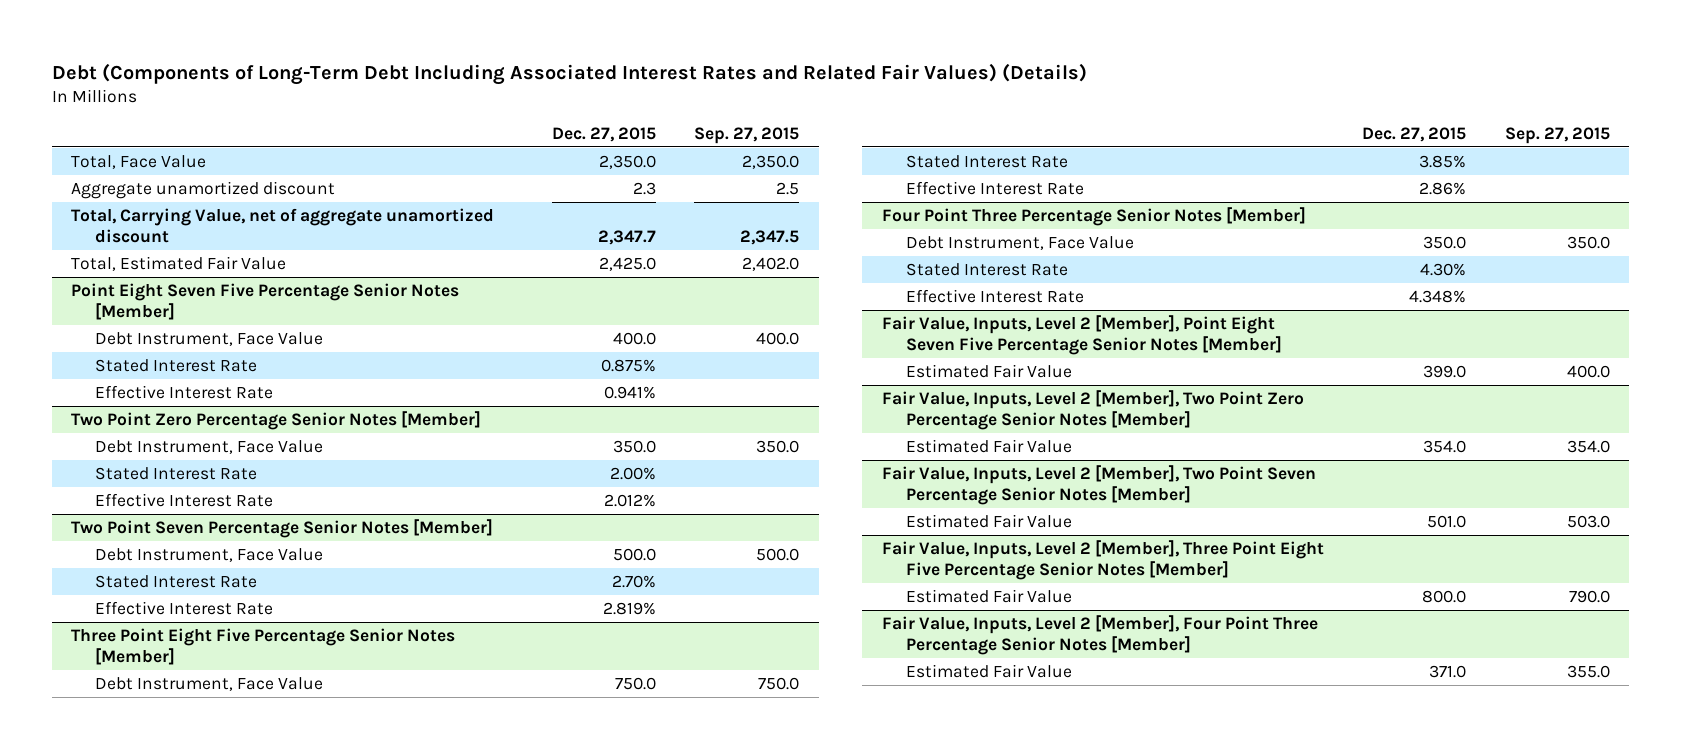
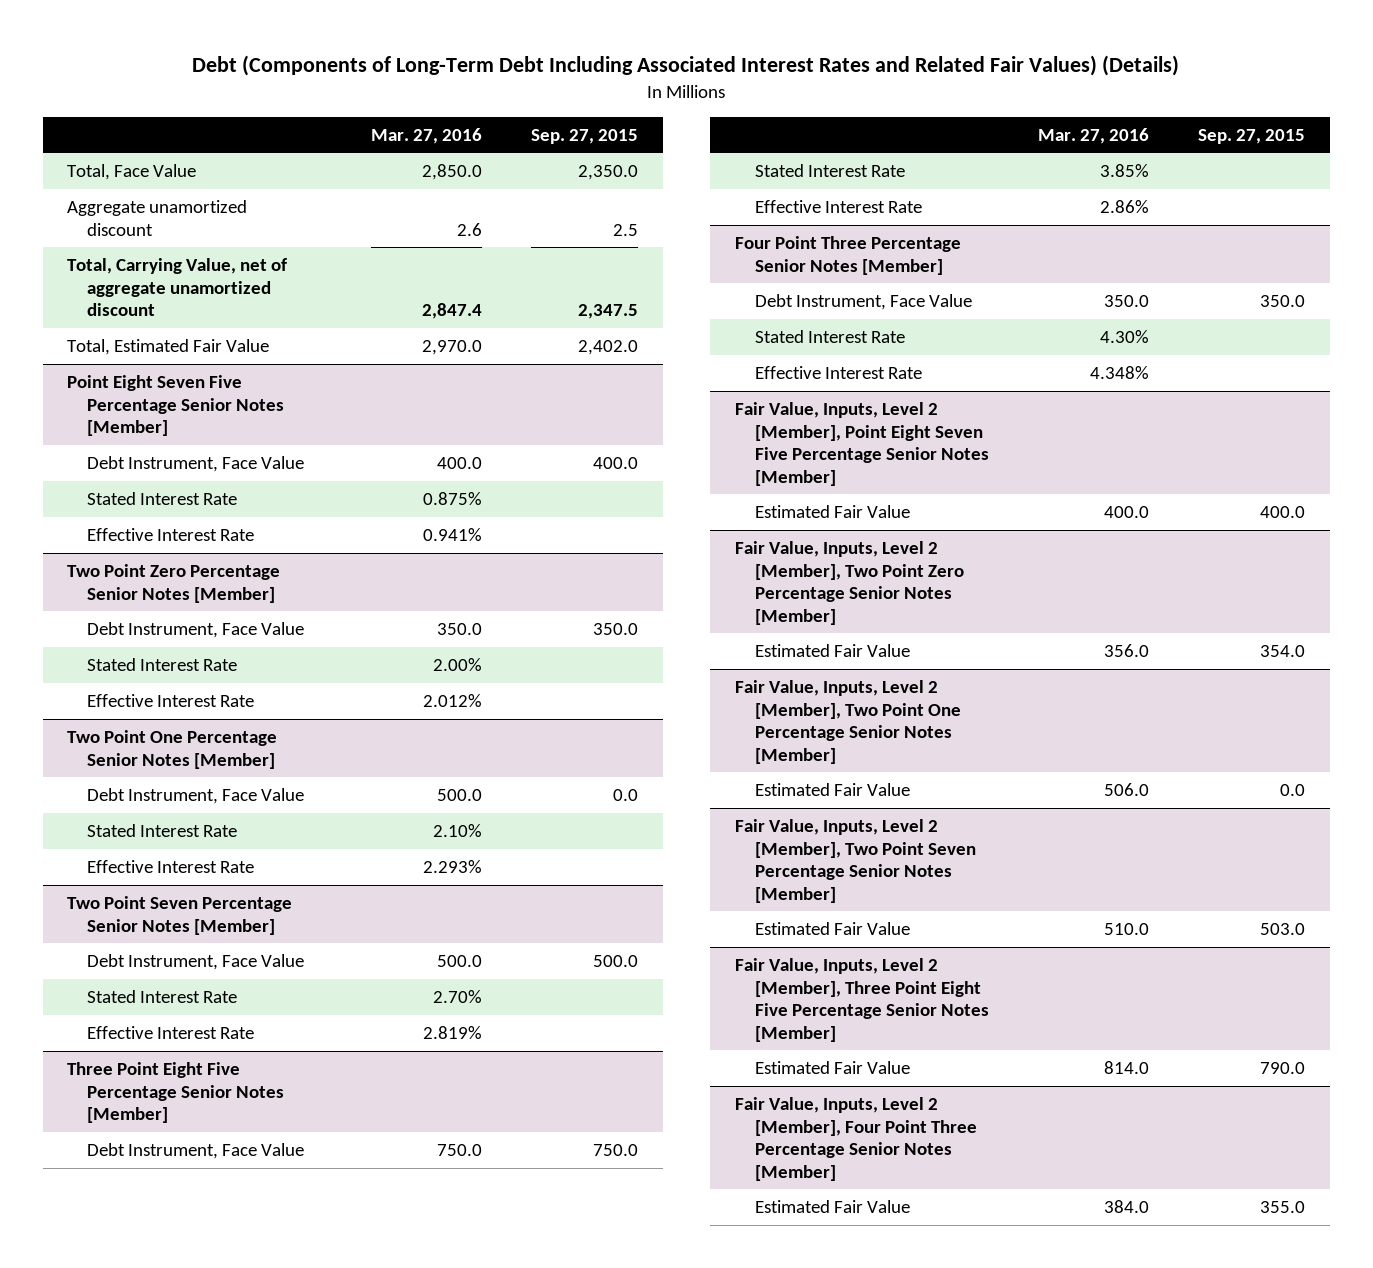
- | Dec. 27, 2015 | Sep. 27, 2015
+ | Mar. 27, 2016 | Sep. 27, 2015
+ Two Point One Percentage Senior Notes [Member]
+ Debt Instrument, Face Value | 500.0 | 0.0
+ Stated Interest Rate | 2.10% |
+ Effective Interest Rate | 2.293% |
+ Fair Value, Inputs, Level 2 [Member], Two Point One Percentage Senior Notes [Member]
+ Estimated Fair Value | 506.0 | 0.0

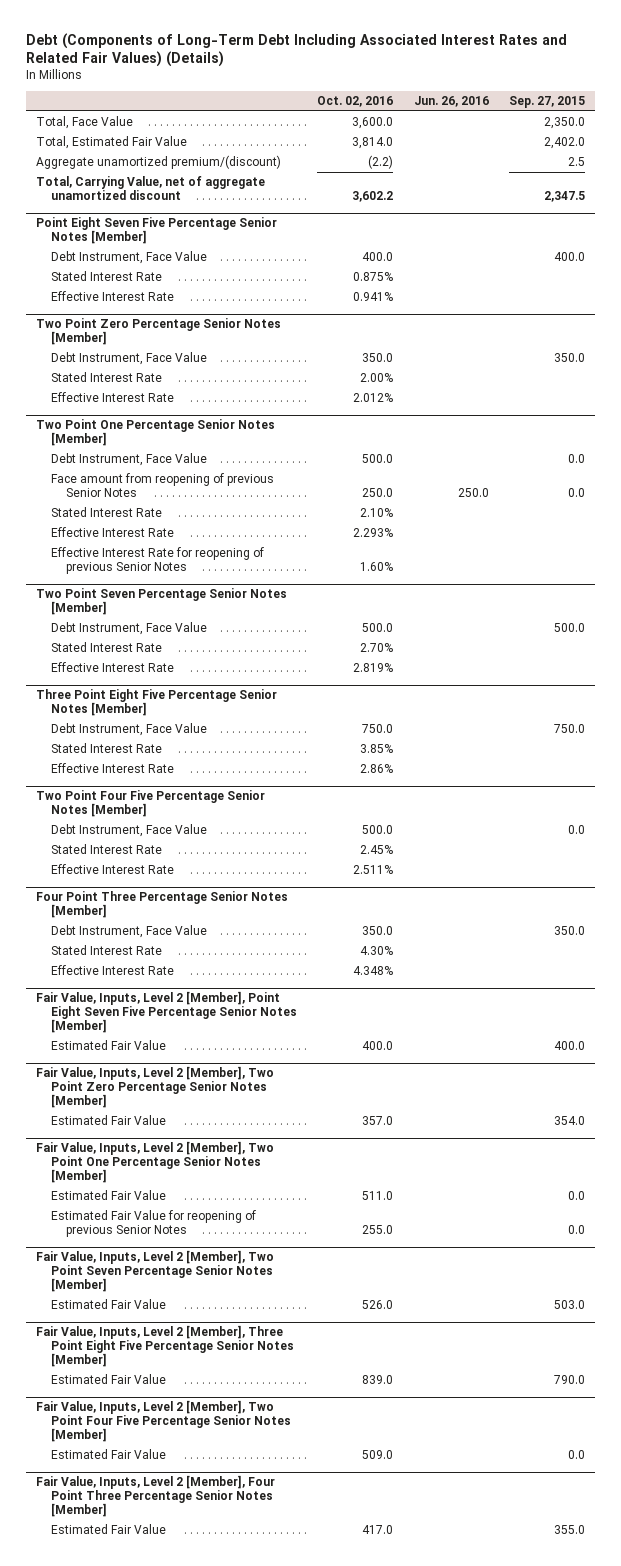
- | Mar. 27, 2016 | Sep. 27, 2015
+ | Oct. 02, 2016 | Jun. 26, 2016 | Sep. 27, 2015
- Aggregate unamortized discount | 2.6 | 2.5
+ Aggregate unamortized premium/(discount) | (2.2) | | 2.5
moved down: Total, Carrying Value, net of aggregate unamortized discount | 3,602.2 | | 2,347.5
@ Two Point One Percentage Senior Notes [Member]
+ Face amount from reopening of previous Senior Notes | 250.0 | 250.0 | 0.0
+ Effective Interest Rate for reopening of previous Senior Notes | 1.60% | |
+ Two Point Four Five Percentage Senior Notes [Member]
+ Debt Instrument, Face Value | 500.0 | | 0.0
+ Stated Interest Rate | 2.45% | |
+ Effective Interest Rate | 2.511% | |
@ Fair Value, Inputs, Level 2 [Member], Two Point One Percentage Senior Notes [Member]
+ Estimated Fair Value for reopening of previous Senior Notes | 255.0 | | 0.0
+ Fair Value, Inputs, Level 2 [Member], Two Point Four Five Percentage Senior Notes [Member]
+ Estimated Fair Value | 509.0 | | 0.0

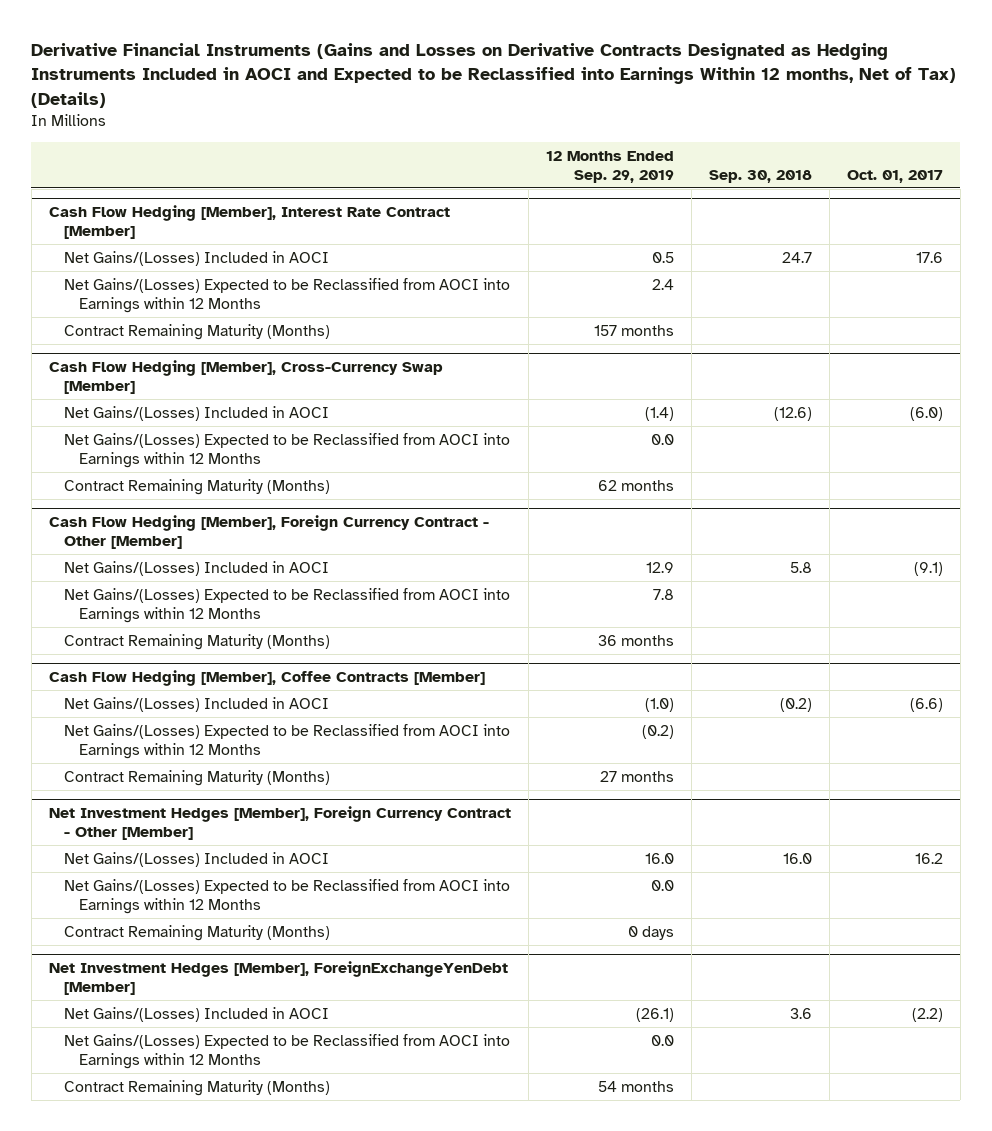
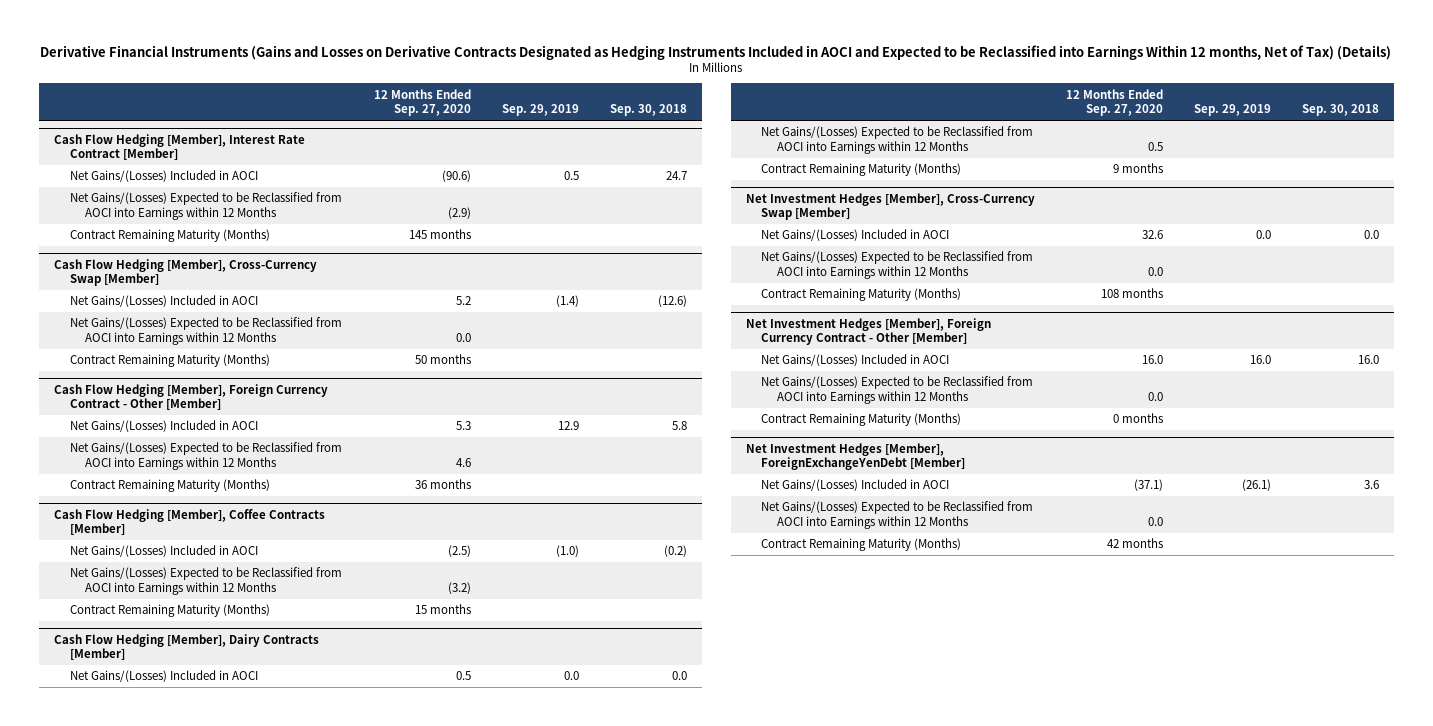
- | 12 Months Ended Sep. 29, 2019 | Sep. 30, 2018 | Oct. 01, 2017
+ | 12 Months Ended Sep. 27, 2020 | Sep. 29, 2019 | Sep. 30, 2018
+ Cash Flow Hedging [Member], Dairy Contracts [Member]
+ Net Gains/(Losses) Included in AOCI | 0.5 | 0.0 | 0.0
+ Net Gains/(Losses) Expected to be Reclassified from AOCI into Earnings within 12 Months | 0.5 | |
+ Contract Remaining Maturity (Months) | 9 months | |
+ Net Investment Hedges [Member], Cross-Currency Swap [Member]
+ Net Gains/(Losses) Included in AOCI | 32.6 | 0.0 | 0.0
+ Net Gains/(Losses) Expected to be Reclassified from AOCI into Earnings within 12 Months | 0.0 | |
+ Contract Remaining Maturity (Months) | 108 months | |

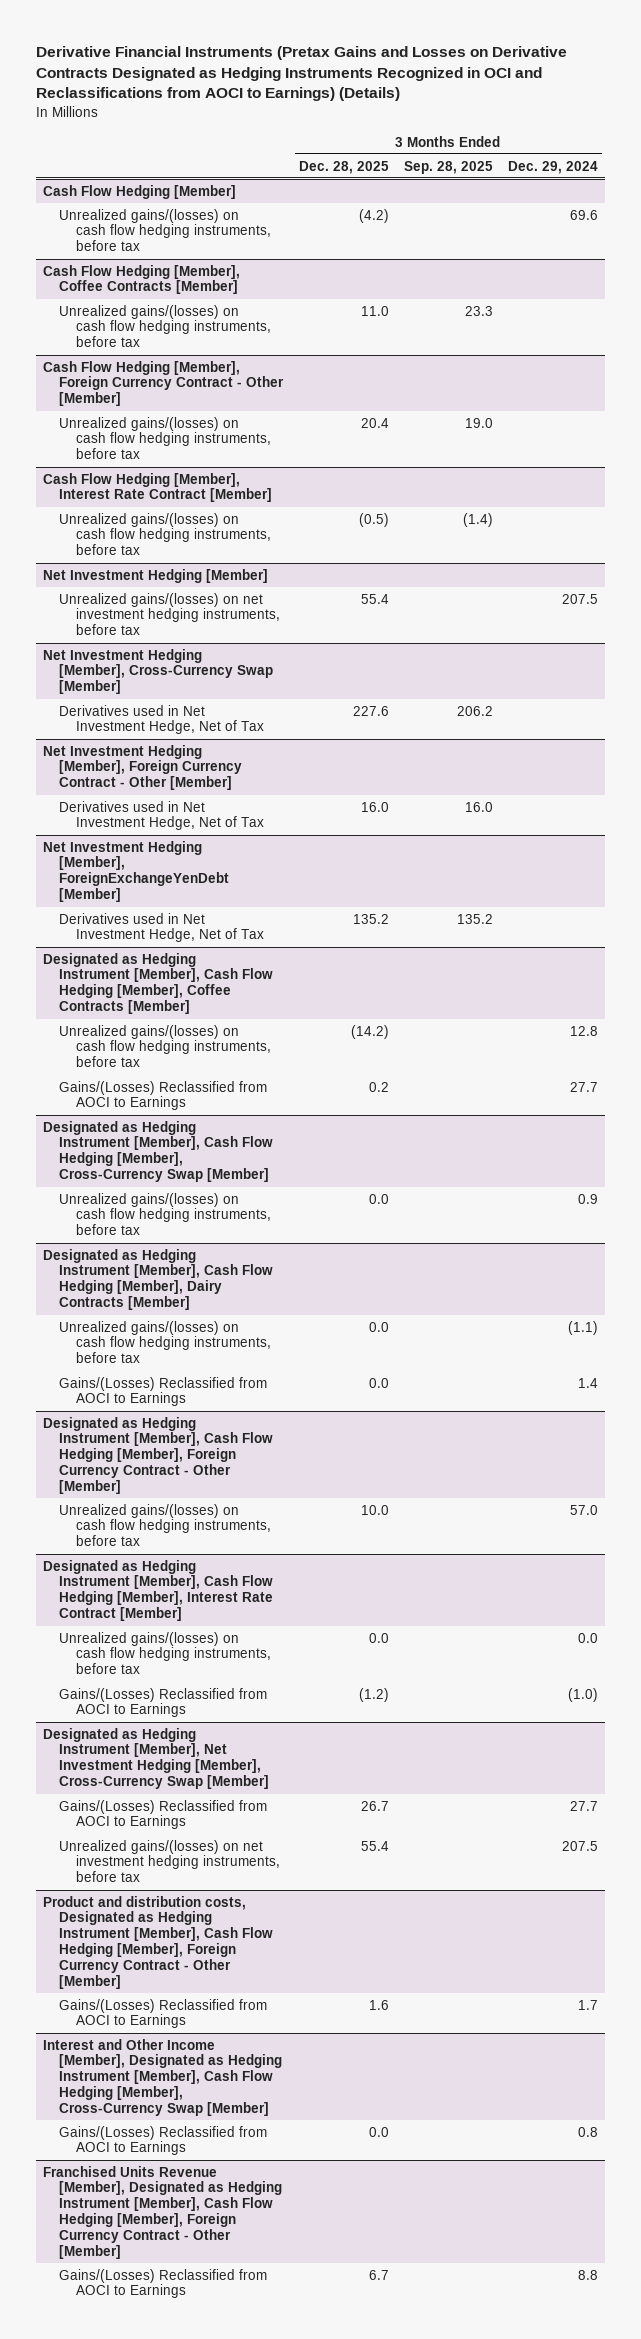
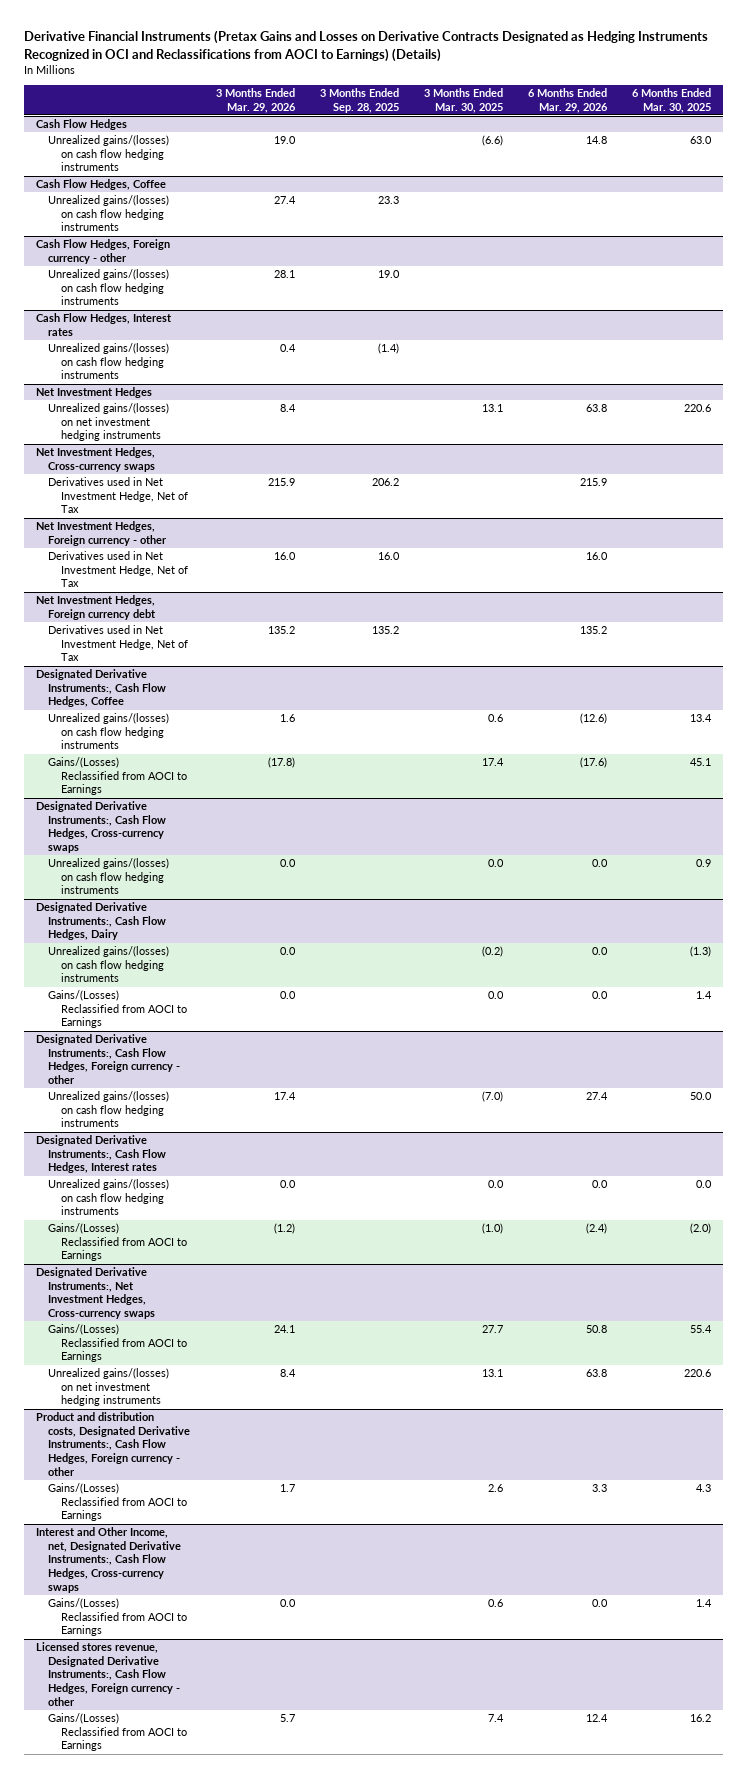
- | 3 Months Ended Dec. 28, 2025 | 3 Months Ended Sep. 28, 2025 | 3 Months Ended Dec. 29, 2024
+ | 3 Months Ended Mar. 29, 2026 | 3 Months Ended Sep. 28, 2025 | 3 Months Ended Mar. 30, 2025 | 6 Months Ended Mar. 29, 2026 | 6 Months Ended Mar. 30, 2025
- Cash Flow Hedging [Member]
- Unrealized gains/(losses) on cash flow hedging instruments, before tax | (4.2) | | 69.6
- Cash Flow Hedging [Member], Coffee Contracts [Member]
- Unrealized gains/(losses) on cash flow hedging instruments, before tax | 11.0 | 23.3 |
- Cash Flow Hedging [Member], Foreign Currency Contract - Other [Member]
- Unrealized gains/(losses) on cash flow hedging instruments, before tax | 20.4 | 19.0 |
- Cash Flow Hedging [Member], Interest Rate Contract [Member]
- Unrealized gains/(losses) on cash flow hedging instruments, before tax | (0.5) | (1.4) |
- Net Investment Hedging [Member]
- Unrealized gains/(losses) on net investment hedging instruments, before tax | 55.4 | | 207.5
- Net Investment Hedging [Member], Cross-Currency Swap [Member]
+ Cash Flow Hedges
+ Unrealized gains/(losses) on cash flow hedging instruments | 19.0 | | (6.6) | 14.8 | 63.0
+ Cash Flow Hedges, Coffee
+ Unrealized gains/(losses) on cash flow hedging instruments | 27.4 | 23.3 | | |
+ Cash Flow Hedges, Foreign currency - other
+ Unrealized gains/(losses) on cash flow hedging instruments | 28.1 | 19.0 | | |
+ Cash Flow Hedges, Interest rates
+ Unrealized gains/(losses) on cash flow hedging instruments | 0.4 | (1.4) | | |
+ Net Investment Hedges
+ Unrealized gains/(losses) on net investment hedging instruments | 8.4 | | 13.1 | 63.8 | 220.6
+ Net Investment Hedges, Cross-currency swaps
- Net Investment Hedging [Member], Foreign Currency Contract - Other [Member]
+ Net Investment Hedges, Foreign currency - other
- Net Investment Hedging [Member], ForeignExchangeYenDebt [Member]
+ Net Investment Hedges, Foreign currency debt
- Designated as Hedging Instrument [Member], Cash Flow Hedging [Member], Coffee Contracts [Member]
- Unrealized gains/(losses) on cash flow hedging instruments, before tax | (14.2) | | 12.8
+ Designated Derivative Instruments:, Cash Flow Hedges, Coffee
+ Unrealized gains/(losses) on cash flow hedging instruments | 1.6 | | 0.6 | (12.6) | 13.4
- Designated as Hedging Instrument [Member], Cash Flow Hedging [Member], Cross-Currency Swap [Member]
- Unrealized gains/(losses) on cash flow hedging instruments, before tax | 0.0 | | 0.9
- Designated as Hedging Instrument [Member], Cash Flow Hedging [Member], Dairy Contracts [Member]
- Unrealized gains/(losses) on cash flow hedging instruments, before tax | 0.0 | | (1.1)
+ Designated Derivative Instruments:, Cash Flow Hedges, Cross-currency swaps
+ Unrealized gains/(losses) on cash flow hedging instruments | 0.0 | | 0.0 | 0.0 | 0.9
+ Designated Derivative Instruments:, Cash Flow Hedges, Dairy
+ Unrealized gains/(losses) on cash flow hedging instruments | 0.0 | | (0.2) | 0.0 | (1.3)
- Designated as Hedging Instrument [Member], Cash Flow Hedging [Member], Foreign Currency Contract - Other [Member]
- Unrealized gains/(losses) on cash flow hedging instruments, before tax | 10.0 | | 57.0
- Designated as Hedging Instrument [Member], Cash Flow Hedging [Member], Interest Rate Contract [Member]
- Unrealized gains/(losses) on cash flow hedging instruments, before tax | 0.0 | | 0.0
- Gains/(Losses) Reclassified from AOCI to Earnings | (1.2) | | (1.0)
- Designated as Hedging Instrument [Member], Net Investment Hedging [Member], Cross-Currency Swap [Member]
+ Designated Derivative Instruments:, Cash Flow Hedges, Foreign currency - other
+ Unrealized gains/(losses) on cash flow hedging instruments | 17.4 | | (7.0) | 27.4 | 50.0
+ Designated Derivative Instruments:, Cash Flow Hedges, Interest rates
+ Unrealized gains/(losses) on cash flow hedging instruments | 0.0 | | 0.0 | 0.0 | 0.0
+ Gains/(Losses) Reclassified from AOCI to Earnings | (1.2) | | (1.0) | (2.4) | (2.0)
+ Designated Derivative Instruments:, Net Investment Hedges, Cross-currency swaps
- Unrealized gains/(losses) on net investment hedging instruments, before tax | 55.4 | | 207.5
- Product and distribution costs, Designated as Hedging Instrument [Member], Cash Flow Hedging [Member], Foreign Currency Contract - Other [Member]
+ Unrealized gains/(losses) on net investment hedging instruments | 8.4 | | 13.1 | 63.8 | 220.6
+ Product and distribution costs, Designated Derivative Instruments:, Cash Flow Hedges, Foreign currency - other
- Interest and Other Income [Member], Designated as Hedging Instrument [Member], Cash Flow Hedging [Member], Cross-Currency Swap [Member]
+ Interest and Other Income, net, Designated Derivative Instruments:, Cash Flow Hedges, Cross-currency swaps
- Franchised Units Revenue [Member], Designated as Hedging Instrument [Member], Cash Flow Hedging [Member], Foreign Currency Contract - Other [Member]
- Gains/(Losses) Reclassified from AOCI to Earnings | 6.7 | | 8.8
+ Licensed stores revenue, Designated Derivative Instruments:, Cash Flow Hedges, Foreign currency - other
+ Gains/(Losses) Reclassified from AOCI to Earnings | 5.7 | | 7.4 | 12.4 | 16.2

